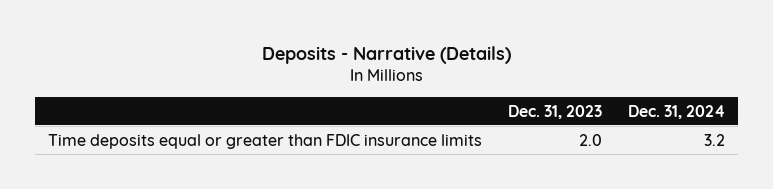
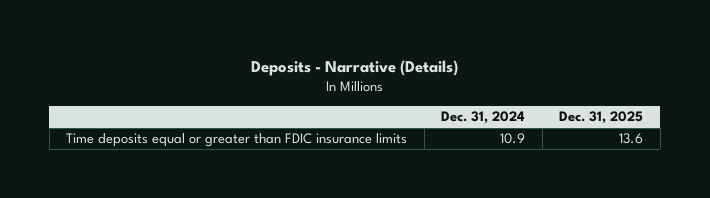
- | Dec. 31, 2023 | Dec. 31, 2024
+ | Dec. 31, 2024 | Dec. 31, 2025
- Time deposits equal or greater than FDIC insurance limits | 2.0 | 3.2
+ Time deposits equal or greater than FDIC insurance limits | 10.9 | 13.6

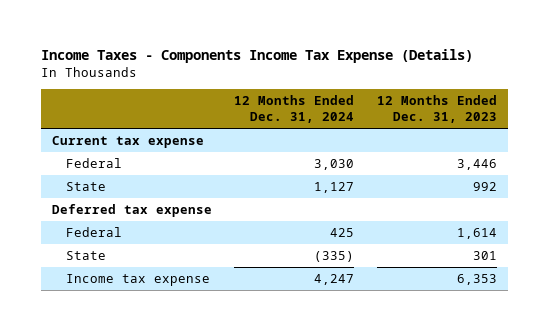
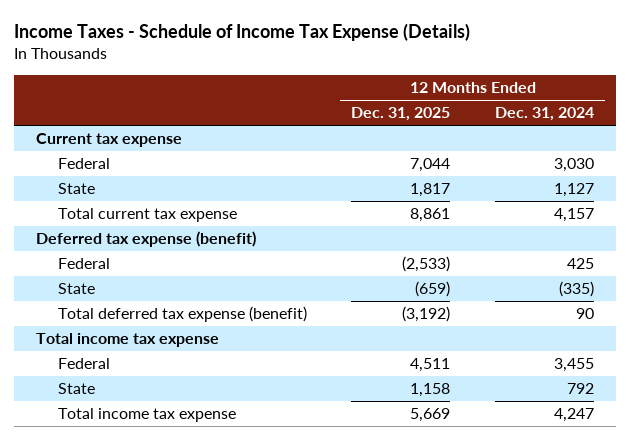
- Income Taxes - Components Income Tax Expense (Details)
+ Income Taxes - Schedule of Income Tax Expense (Details)
- | 12 Months Ended Dec. 31, 2024 | 12 Months Ended Dec. 31, 2023
+ | 12 Months Ended Dec. 31, 2025 | 12 Months Ended Dec. 31, 2024
- Deferred tax expense
+ Total current tax expense | 8,861 | 4,157
+ Deferred tax expense (benefit)
- Income tax expense | 4,247 | 6,353
+ Total deferred tax expense (benefit) | (3,192) | 90
+ Total income tax expense
+ Federal | 4,511 | 3,455
+ State | 1,158 | 792
+ Total income tax expense | 5,669 | 4,247

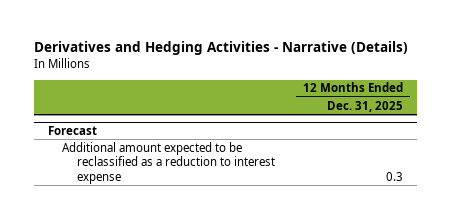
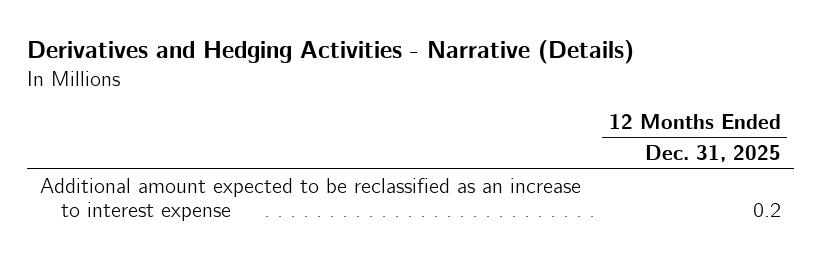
- Forecast
- Additional amount expected to be reclassified as a reduction to interest expense | 0.3
+ Additional amount expected to be reclassified as an increase to interest expense | 0.2

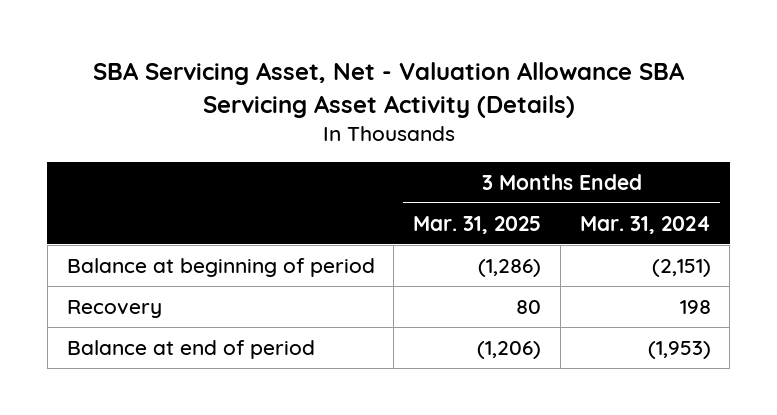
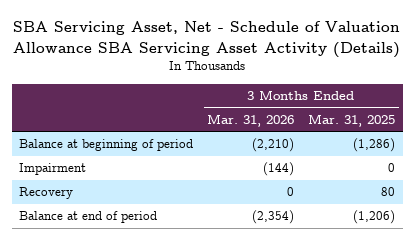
- SBA Servicing Asset, Net - Valuation Allowance SBA Servicing Asset Activity (Details)
+ SBA Servicing Asset, Net - Schedule of Valuation Allowance SBA Servicing Asset Activity (Details)
- | 3 Months Ended Mar. 31, 2025 | 3 Months Ended Mar. 31, 2024
+ | 3 Months Ended Mar. 31, 2026 | 3 Months Ended Mar. 31, 2025
+ Impairment | (144) | 0

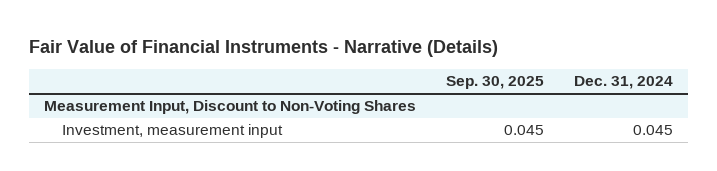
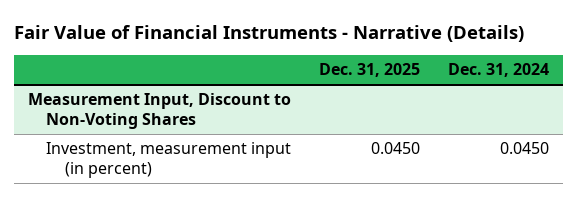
- | Sep. 30, 2025 | Dec. 31, 2024
+ | Dec. 31, 2025 | Dec. 31, 2024
@ Measurement Input, Discount to Non-Voting Shares
- Investment, measurement input | 0.045 | 0.045
+ Investment, measurement input (in percent) | 0.0450 | 0.0450

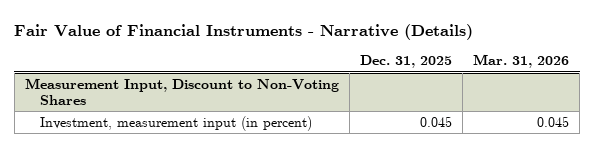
- | Dec. 31, 2025 | Dec. 31, 2024
+ | Dec. 31, 2025 | Mar. 31, 2026
@ Measurement Input, Discount to Non-Voting Shares
- Investment, measurement input (in percent) | 0.0450 | 0.0450
+ Investment, measurement input (in percent) | 0.045 | 0.045

